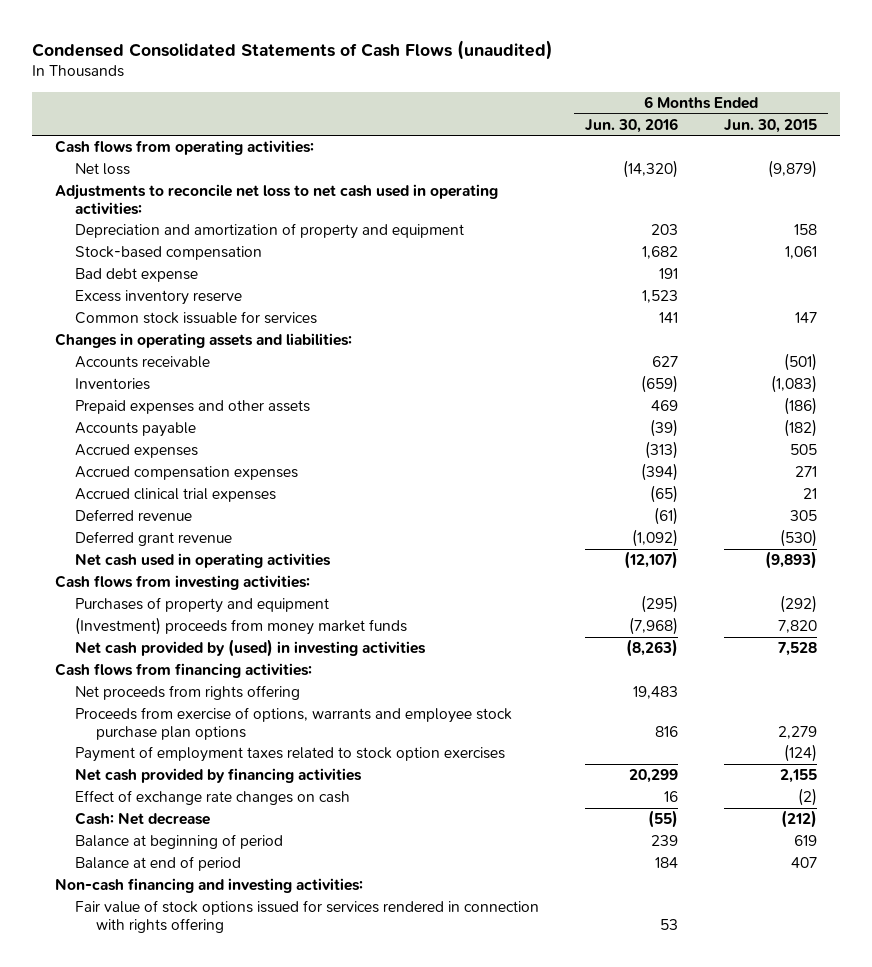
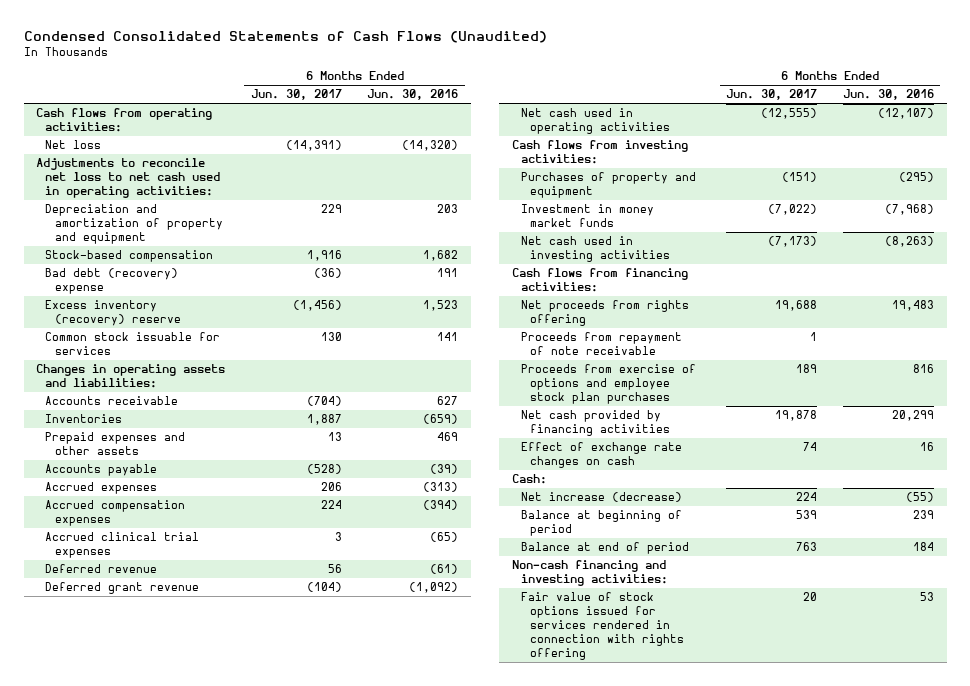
- Condensed Consolidated Statements of Cash Flows (unaudited)
+ Condensed Consolidated Statements of Cash Flows (Unaudited)
- | 6 Months Ended Jun. 30, 2016 | 6 Months Ended Jun. 30, 2015
+ | 6 Months Ended Jun. 30, 2017 | 6 Months Ended Jun. 30, 2016
- Bad debt expense | 191 |
- Excess inventory reserve | 1,523 |
+ Bad debt (recovery) expense | (36) | 191
+ Excess inventory (recovery) reserve | (1,456) | 1,523
- (Investment) proceeds from money market funds | (7,968) | 7,820
- Net cash provided by (used) in investing activities | (8,263) | 7,528
+ Investment in money market funds | (7,022) | (7,968)
+ Net cash used in investing activities | (7,173) | (8,263)
- Proceeds from exercise of options, warrants and employee stock purchase plan options | 816 | 2,279
- Payment of employment taxes related to stock option exercises | | (124)
+ Proceeds from repayment of note receivable | 1 |
+ Proceeds from exercise of options and employee stock plan purchases | 189 | 816
- Cash: Net decrease | (55) | (212)
+ Cash:
+ Net increase (decrease) | 224 | (55)

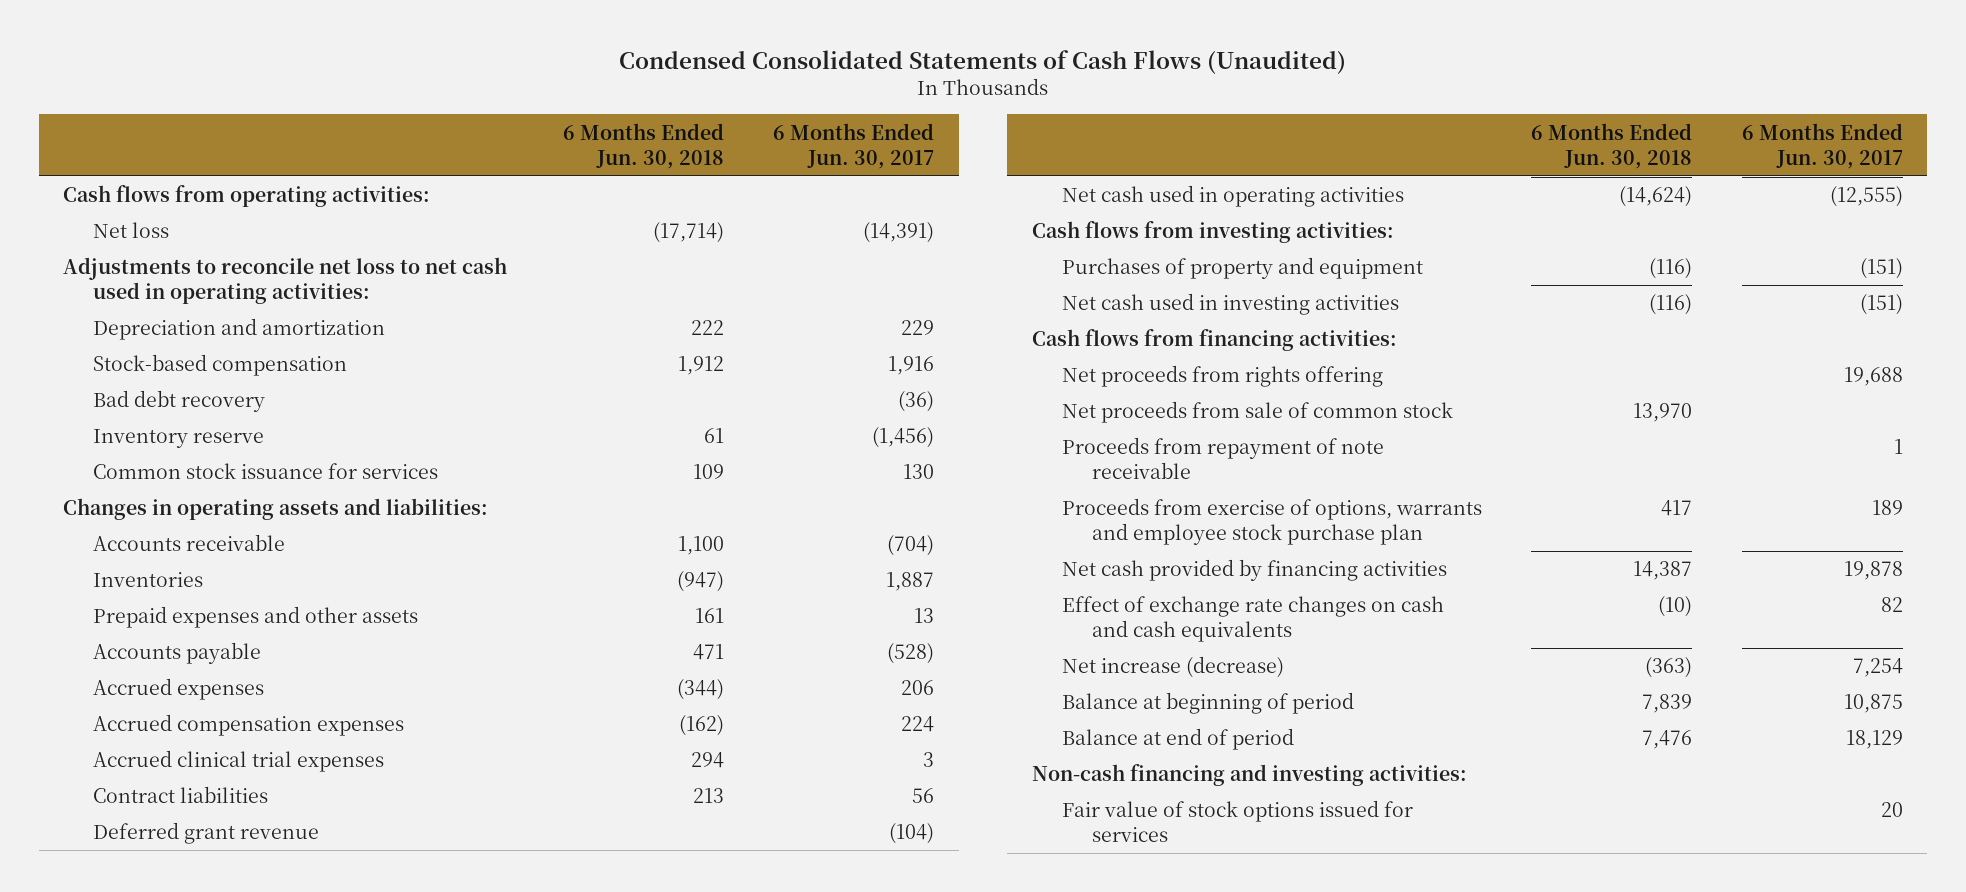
- | 6 Months Ended Jun. 30, 2017 | 6 Months Ended Jun. 30, 2016
+ | 6 Months Ended Jun. 30, 2018 | 6 Months Ended Jun. 30, 2017
- Depreciation and amortization of property and equipment | 229 | 203
+ Depreciation and amortization | 222 | 229
- Bad debt (recovery) expense | (36) | 191
- Excess inventory (recovery) reserve | (1,456) | 1,523
- Common stock issuable for services | 130 | 141
+ Bad debt recovery | | (36)
+ Inventory reserve | 61 | (1,456)
+ Common stock issuance for services | 109 | 130
- Deferred revenue | 56 | (61)
+ Contract liabilities | 213 | 56
- Investment in money market funds | (7,022) | (7,968)
- Net cash used in investing activities | (7,173) | (8,263)
+ Net cash used in investing activities | (116) | (151)
+ Net proceeds from sale of common stock | 13,970 |
- Proceeds from exercise of options and employee stock plan purchases | 189 | 816
+ Proceeds from exercise of options, warrants and employee stock purchase plan | 417 | 189
- Effect of exchange rate changes on cash | 74 | 16
- Cash:
- Net increase (decrease) | 224 | (55)
- Balance at beginning of period | 539 | 239
- Balance at end of period | 763 | 184
+ Effect of exchange rate changes on cash and cash equivalents | (10) | 82
+ Net increase (decrease) | (363) | 7,254
+ Balance at beginning of period | 7,839 | 10,875
+ Balance at end of period | 7,476 | 18,129
- Fair value of stock options issued for services rendered in connection with rights offering | 20 | 53
+ Fair value of stock options issued for services | | 20

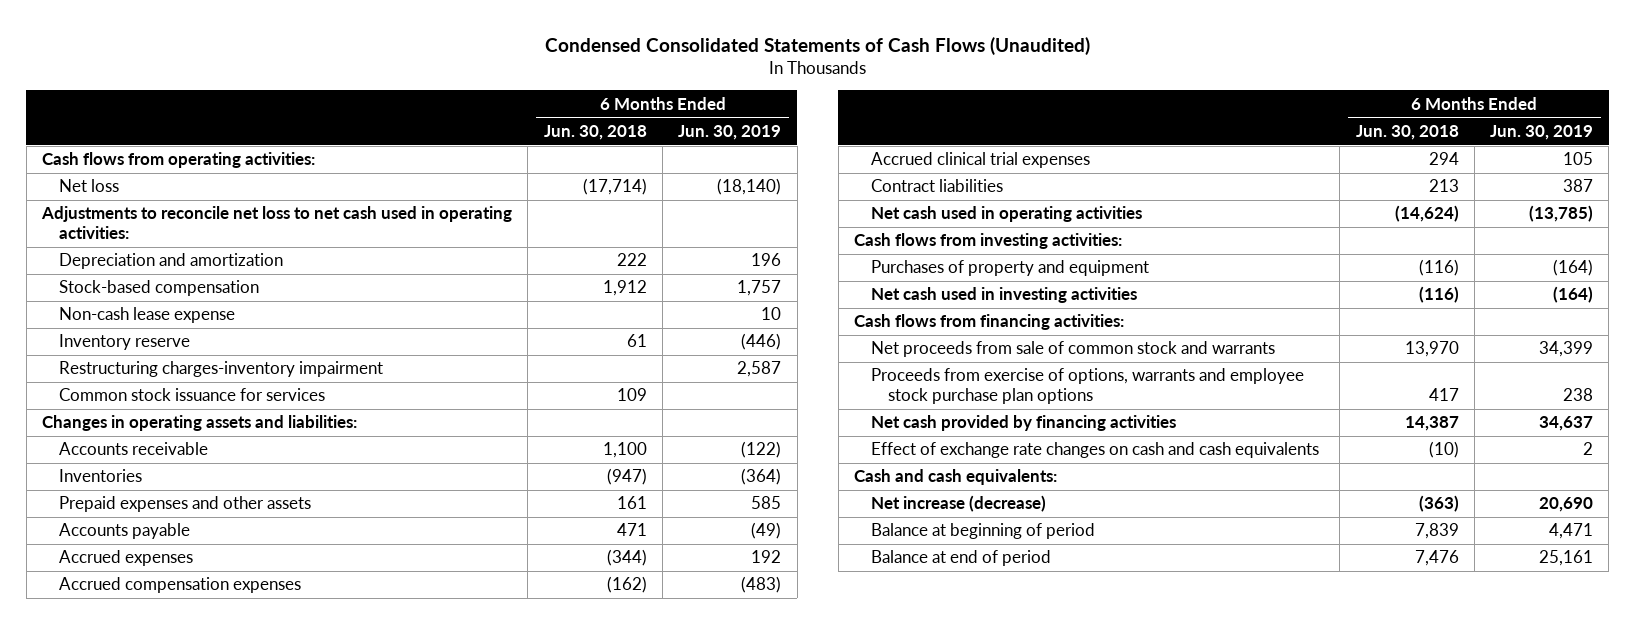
- | 6 Months Ended Jun. 30, 2018 | 6 Months Ended Jun. 30, 2017
+ | 6 Months Ended Jun. 30, 2018 | 6 Months Ended Jun. 30, 2019
- Bad debt recovery | | (36)
+ Non-cash lease expense | | 10
+ Restructuring charges-inventory impairment | | 2,587
- Deferred grant revenue | | (104)
- Net proceeds from rights offering | | 19,688
- Net proceeds from sale of common stock | 13,970 |
- Proceeds from repayment of note receivable | | 1
- Proceeds from exercise of options, warrants and employee stock purchase plan | 417 | 189
+ Net proceeds from sale of common stock and warrants | 13,970 | 34,399
+ Proceeds from exercise of options, warrants and employee stock purchase plan options | 417 | 238
+ Cash and cash equivalents:
- Non-cash financing and investing activities:
- Fair value of stock options issued for services | | 20

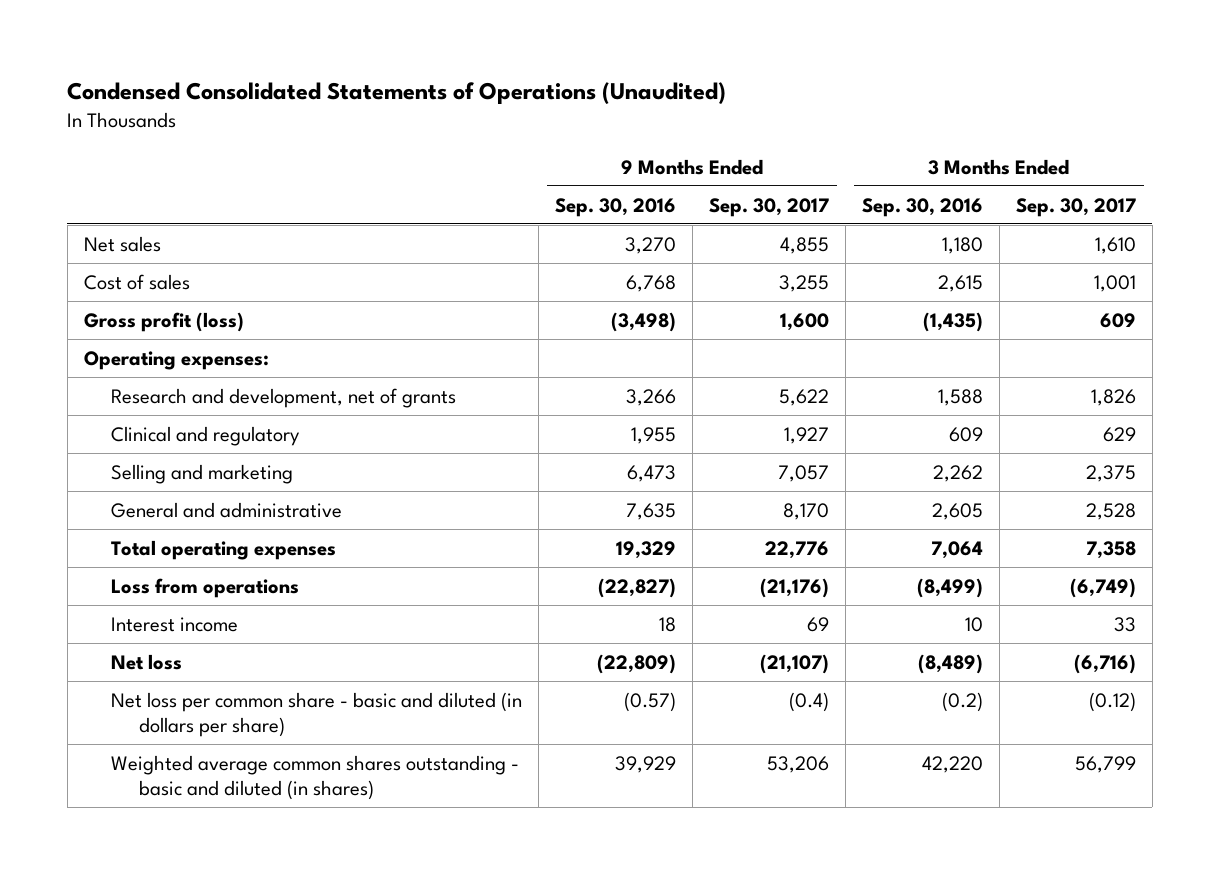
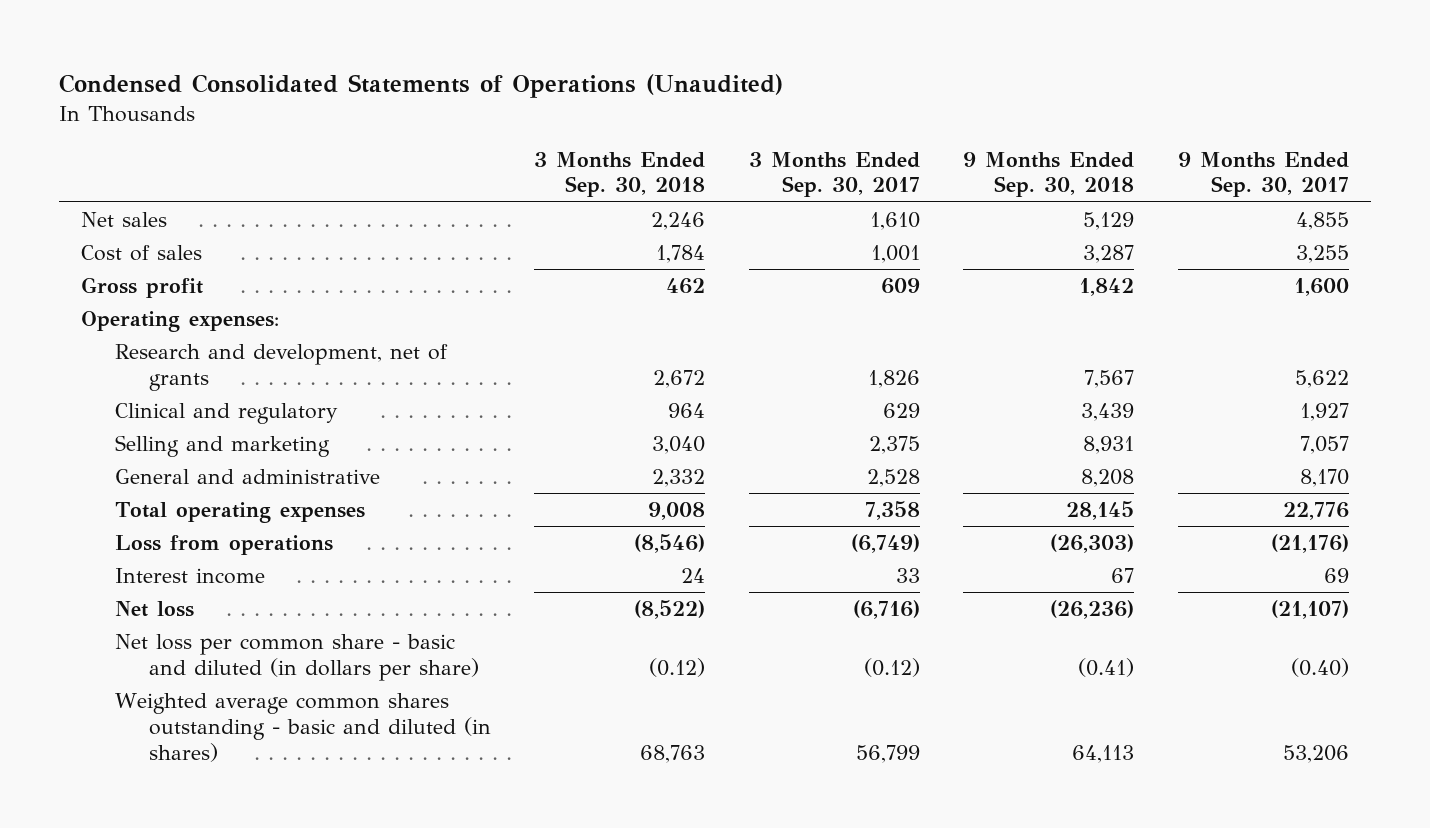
- | 9 Months Ended Sep. 30, 2016 | 9 Months Ended Sep. 30, 2017 | 3 Months Ended Sep. 30, 2016 | 3 Months Ended Sep. 30, 2017
+ | 3 Months Ended Sep. 30, 2018 | 3 Months Ended Sep. 30, 2017 | 9 Months Ended Sep. 30, 2018 | 9 Months Ended Sep. 30, 2017
- Gross profit (loss) | (3,498) | 1,600 | (1,435) | 609
+ Gross profit | 462 | 609 | 1,842 | 1,600
- Net loss per common share - basic and diluted (in dollars per share) | (0.57) | (0.4) | (0.2) | (0.12)
+ Net loss per common share - basic and diluted (in dollars per share) | (0.12) | (0.12) | (0.41) | (0.40)

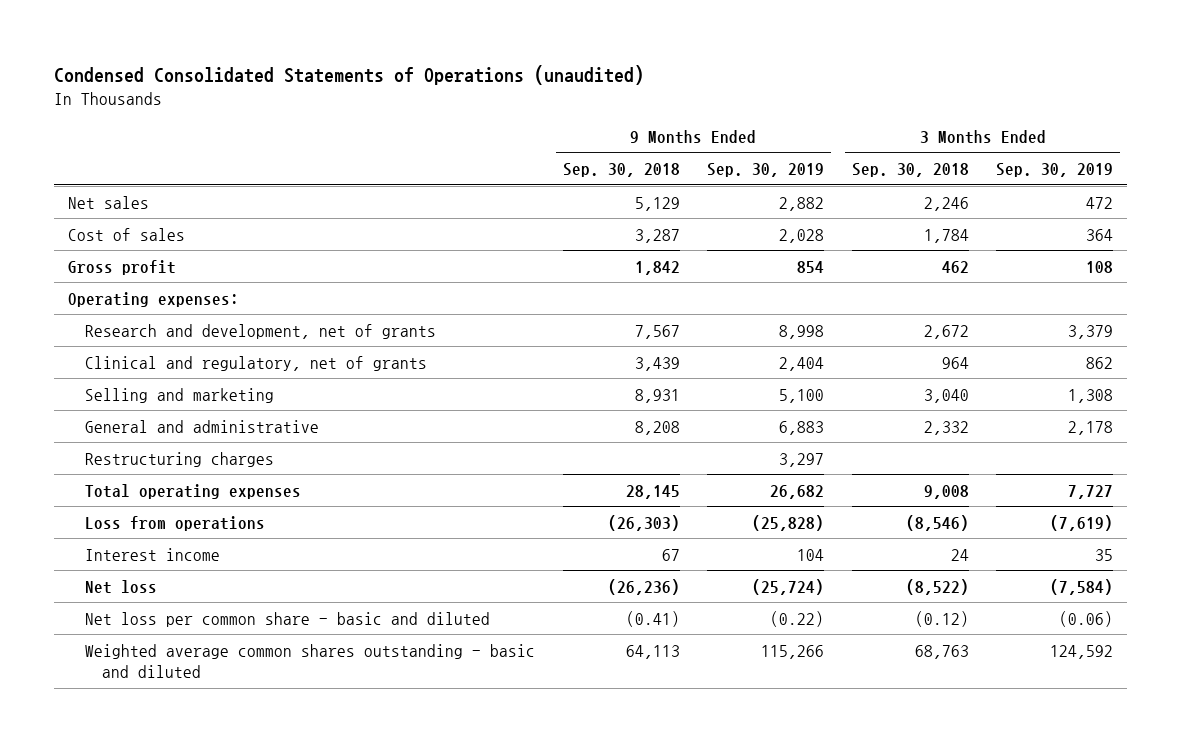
- Condensed Consolidated Statements of Operations (Unaudited)
+ Condensed Consolidated Statements of Operations (unaudited)
- | 3 Months Ended Sep. 30, 2018 | 3 Months Ended Sep. 30, 2017 | 9 Months Ended Sep. 30, 2018 | 9 Months Ended Sep. 30, 2017
+ | 9 Months Ended Sep. 30, 2018 | 9 Months Ended Sep. 30, 2019 | 3 Months Ended Sep. 30, 2018 | 3 Months Ended Sep. 30, 2019
- Clinical and regulatory | 964 | 629 | 3,439 | 1,927
+ Clinical and regulatory, net of grants | 3,439 | 2,404 | 964 | 862
+ Restructuring charges | | 3,297 | |
- Net loss per common share - basic and diluted (in dollars per share) | (0.12) | (0.12) | (0.41) | (0.40)
- Weighted average common shares outstanding - basic and diluted (in shares) | 68,763 | 56,799 | 64,113 | 53,206
+ Net loss per common share - basic and diluted | (0.41) | (0.22) | (0.12) | (0.06)
+ Weighted average common shares outstanding - basic and diluted | 64,113 | 115,266 | 68,763 | 124,592

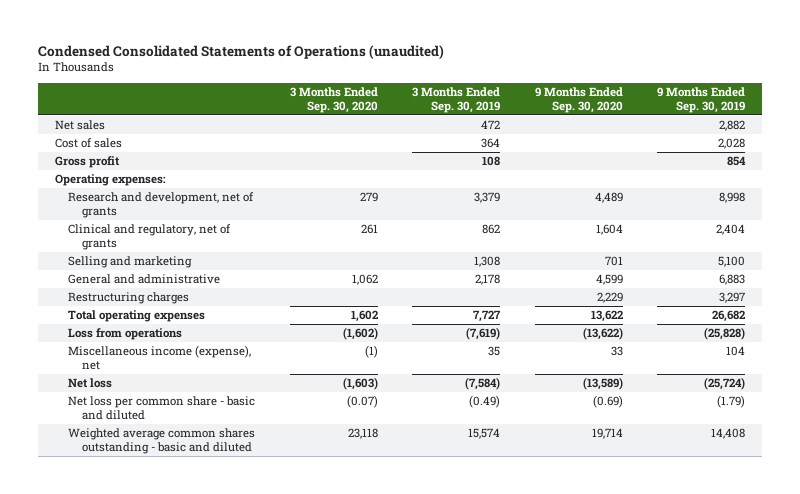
- | 9 Months Ended Sep. 30, 2018 | 9 Months Ended Sep. 30, 2019 | 3 Months Ended Sep. 30, 2018 | 3 Months Ended Sep. 30, 2019
+ | 3 Months Ended Sep. 30, 2020 | 3 Months Ended Sep. 30, 2019 | 9 Months Ended Sep. 30, 2020 | 9 Months Ended Sep. 30, 2019
- Interest income | 67 | 104 | 24 | 35
+ Miscellaneous income (expense), net | (1) | 35 | 33 | 104
- Net loss per common share - basic and diluted | (0.41) | (0.22) | (0.12) | (0.06)
- Weighted average common shares outstanding - basic and diluted | 64,113 | 115,266 | 68,763 | 124,592
+ Net loss per common share - basic and diluted | (0.07) | (0.49) | (0.69) | (1.79)
+ Weighted average common shares outstanding - basic and diluted | 23,118 | 15,574 | 19,714 | 14,408

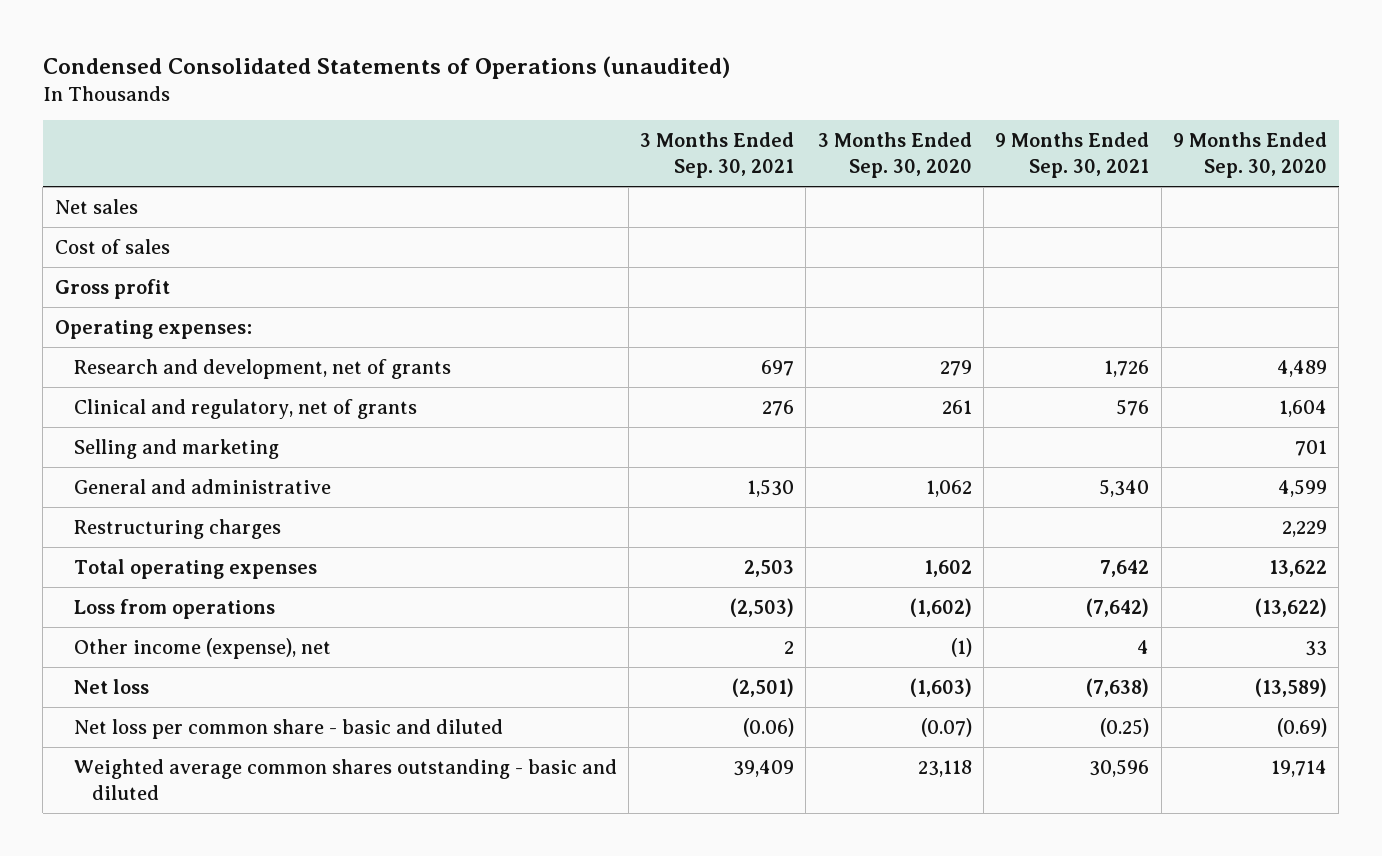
- | 3 Months Ended Sep. 30, 2020 | 3 Months Ended Sep. 30, 2019 | 9 Months Ended Sep. 30, 2020 | 9 Months Ended Sep. 30, 2019
+ | 3 Months Ended Sep. 30, 2021 | 3 Months Ended Sep. 30, 2020 | 9 Months Ended Sep. 30, 2021 | 9 Months Ended Sep. 30, 2020
- Miscellaneous income (expense), net | (1) | 35 | 33 | 104
+ Other income (expense), net | 2 | (1) | 4 | 33

